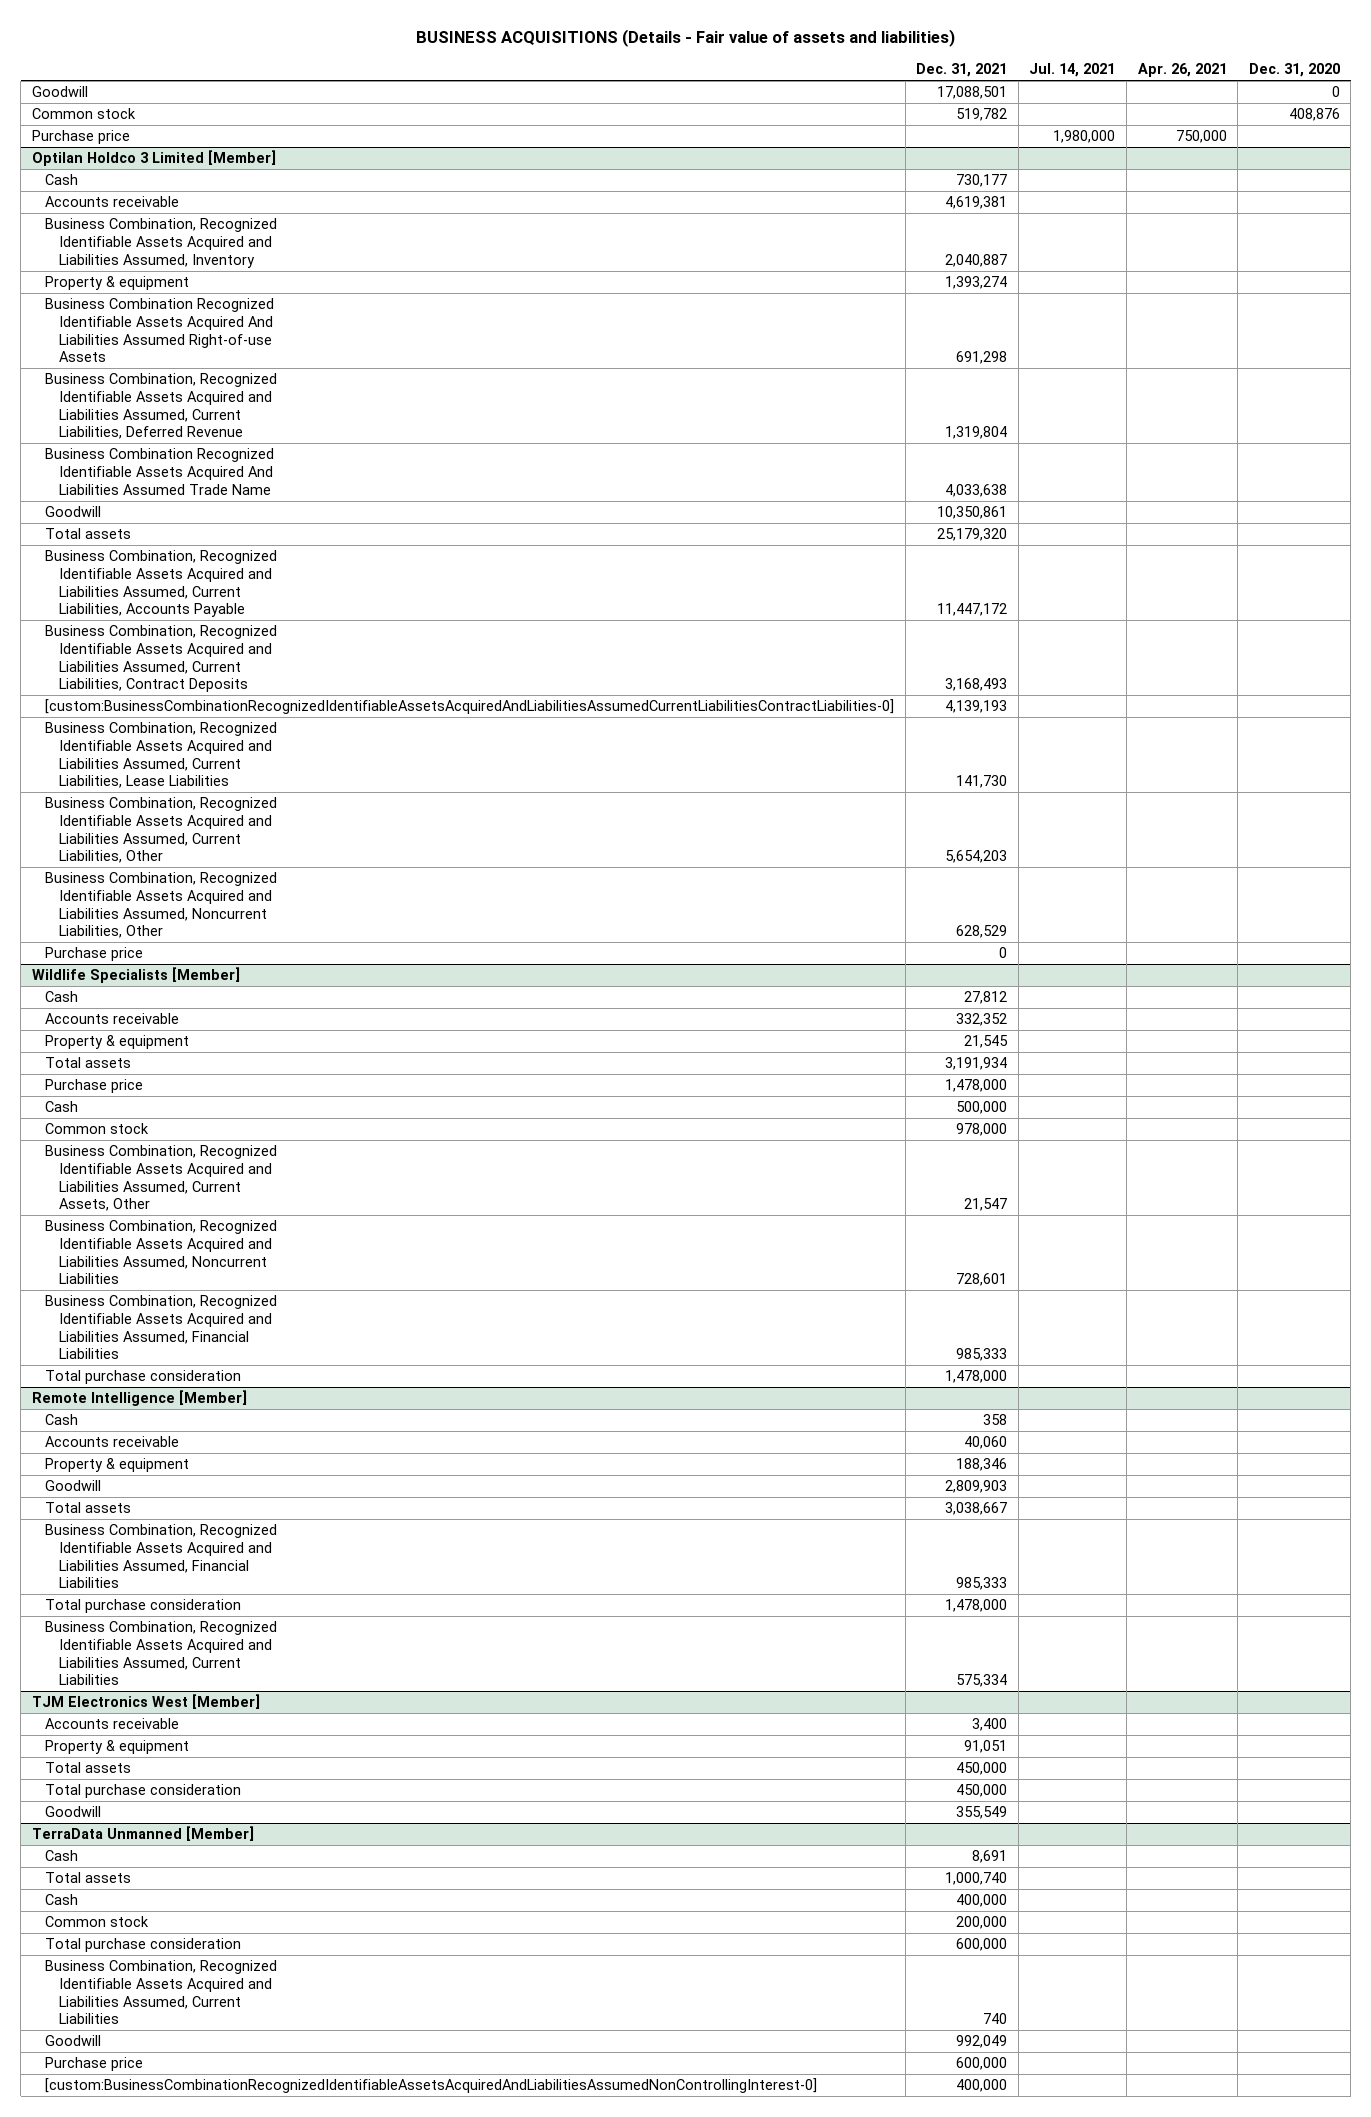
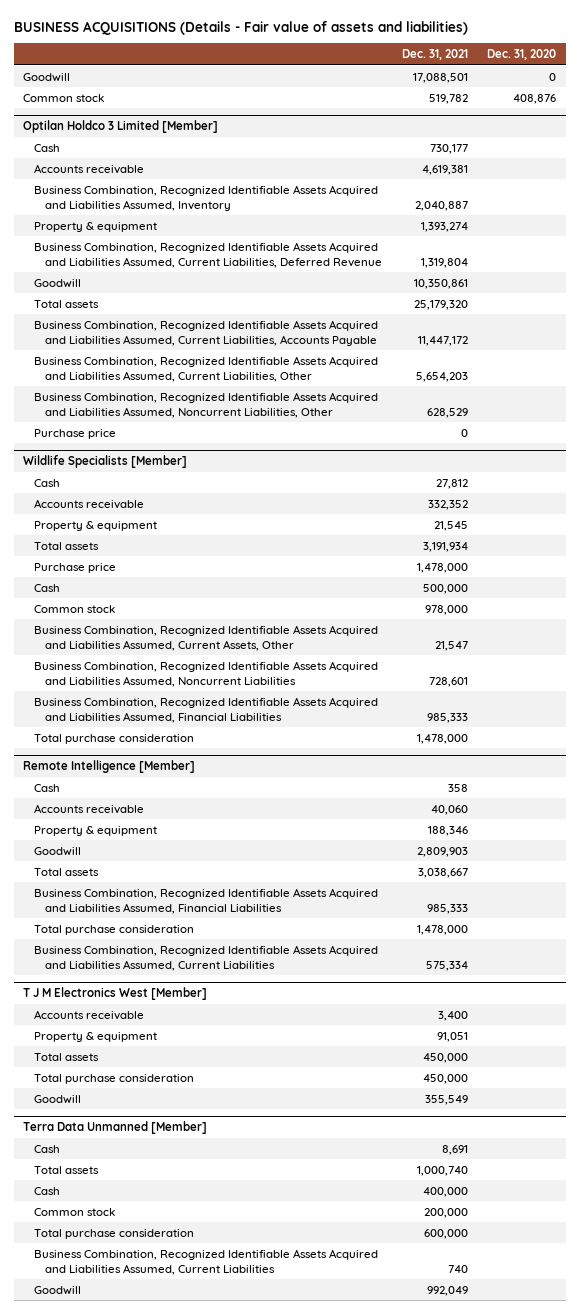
- | Dec. 31, 2021 | Jul. 14, 2021 | Apr. 26, 2021 | Dec. 31, 2020
+ | Dec. 31, 2021 | Dec. 31, 2020
- Purchase price | | 1,980,000 | 750,000 |
@ Optilan Holdco 3 Limited [Member]
- Business Combination Recognized Identifiable Assets Acquired And Liabilities Assumed Right-of-use Assets | 691,298 | | |
- Business Combination Recognized Identifiable Assets Acquired And Liabilities Assumed Trade Name | 4,033,638 | | |
- Business Combination, Recognized Identifiable Assets Acquired and Liabilities Assumed, Current Liabilities, Contract Deposits | 3,168,493 | | |
- [custom:BusinessCombinationRecognizedIdentifiableAssetsAcquiredAndLiabilitiesAssumedCurrentLiabilitiesContractLiabilities-0] | 4,139,193 | | |
- Business Combination, Recognized Identifiable Assets Acquired and Liabilities Assumed, Current Liabilities, Lease Liabilities | 141,730 | | |
- TJM Electronics West [Member]
+ T J M Electronics West [Member]
- TerraData Unmanned [Member]
+ Terra Data Unmanned [Member]
- Purchase price | 600,000 | | |
- [custom:BusinessCombinationRecognizedIdentifiableAssetsAcquiredAndLiabilitiesAssumedNonControllingInterest-0] | 400,000 | | |

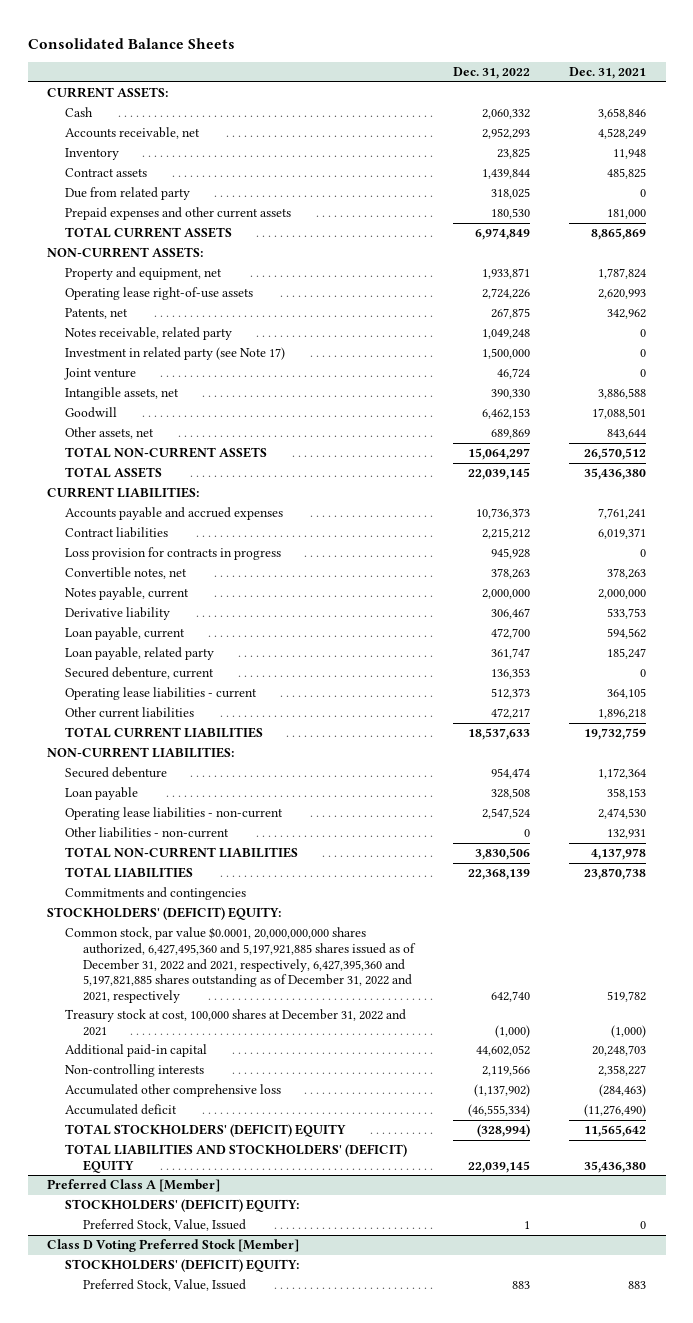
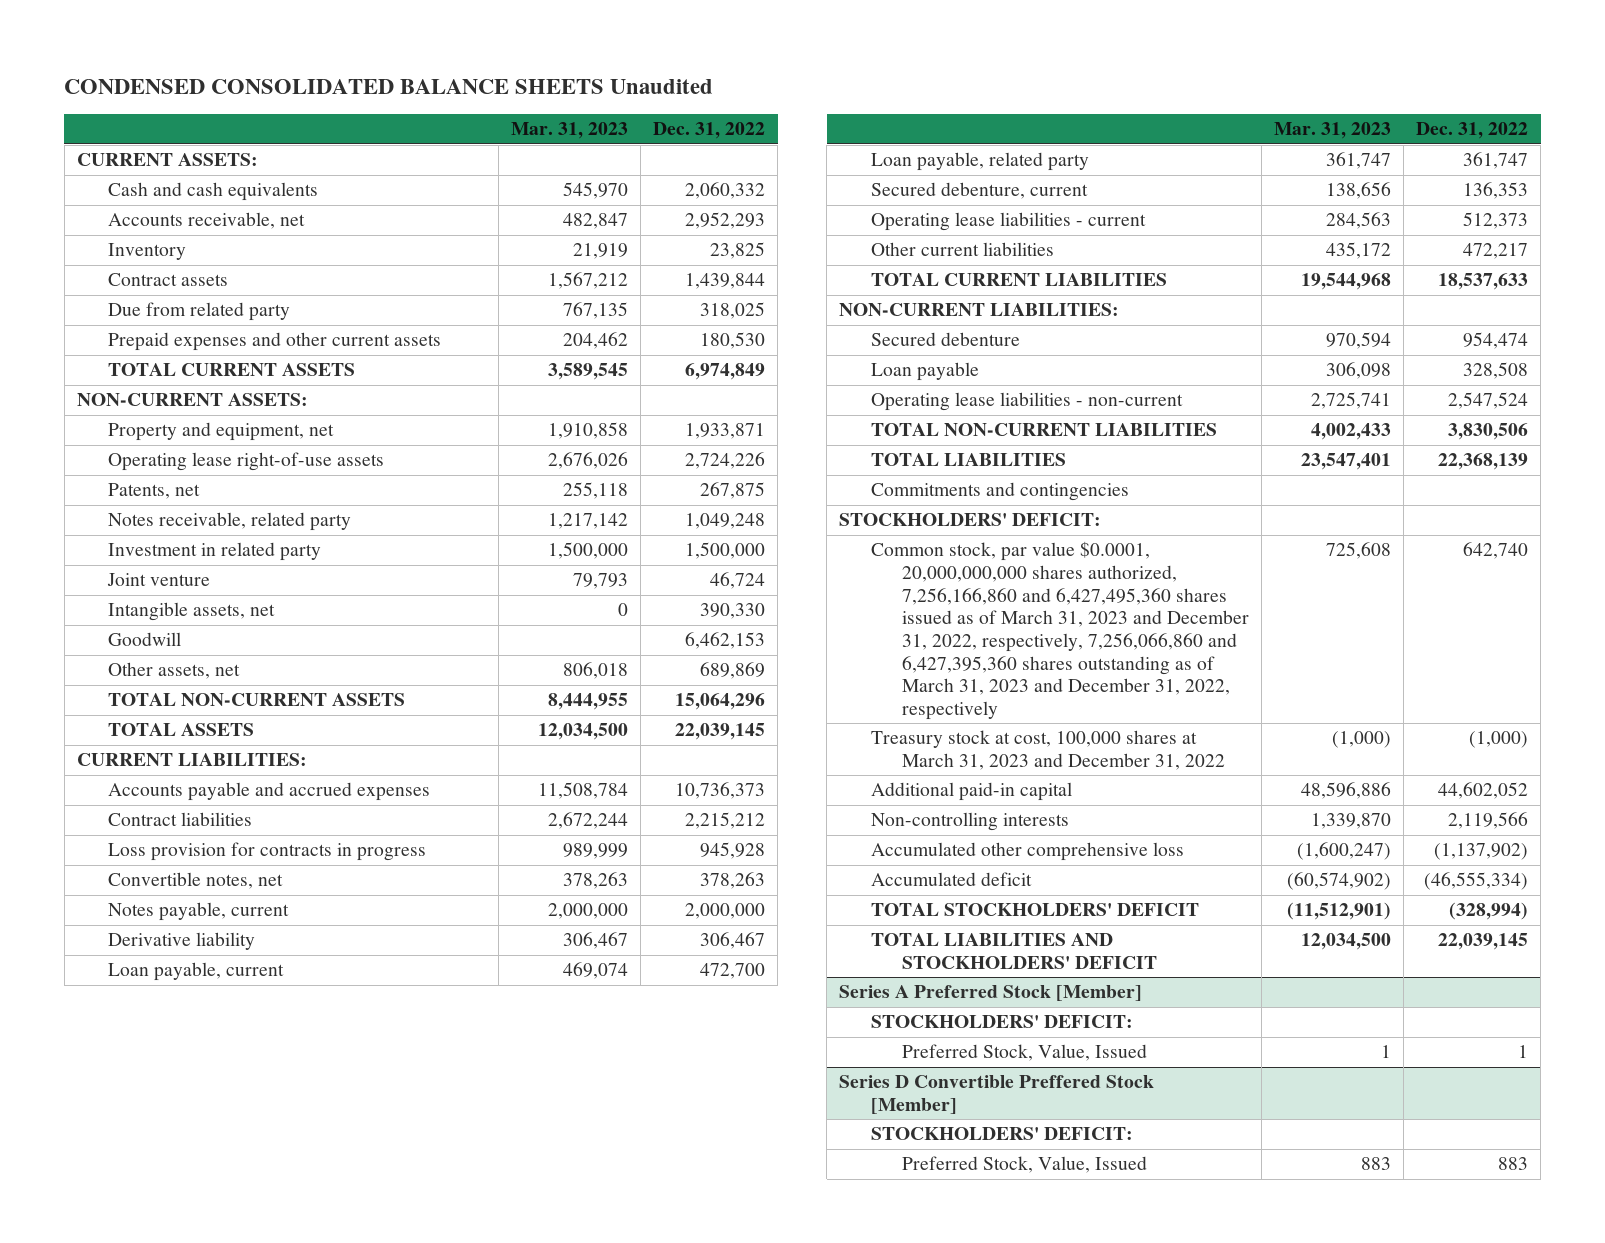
- Consolidated Balance Sheets
+ CONDENSED CONSOLIDATED BALANCE SHEETS Unaudited
- | Dec. 31, 2022 | Dec. 31, 2021
+ | Mar. 31, 2023 | Dec. 31, 2022
- Cash | 2,060,332 | 3,658,846
+ Cash and cash equivalents | 545,970 | 2,060,332
- Investment in related party (see Note 17) | 1,500,000 | 0
+ Investment in related party | 1,500,000 | 1,500,000
- TOTAL NON-CURRENT ASSETS | 15,064,297 | 26,570,512
+ TOTAL NON-CURRENT ASSETS | 8,444,955 | 15,064,296
- Other liabilities - non-current | 0 | 132,931
- STOCKHOLDERS' (DEFICIT) EQUITY:
- Common stock, par value $0.0001, 20,000,000,000 shares authorized, 6,427,495,360 and 5,197,921,885 shares issued as of December 31, 2022 and 2021, respectively, 6,427,395,360 and 5,197,821,885 shares outstanding as of December 31, 2022 and 2021, respectively | 642,740 | 519,782
- Treasury stock at cost, 100,000 shares at December 31, 2022 and 2021 | (1,000) | (1,000)
+ STOCKHOLDERS' DEFICIT:
+ Common stock, par value $0.0001, 20,000,000,000 shares authorized, 7,256,166,860 and 6,427,495,360 shares issued as of March 31, 2023 and December 31, 2022, respectively, 7,256,066,860 and 6,427,395,360 shares outstanding as of March 31, 2023 and December 31, 2022, respectively | 725,608 | 642,740
+ Treasury stock at cost, 100,000 shares at March 31, 2023 and December 31, 2022 | (1,000) | (1,000)
- TOTAL STOCKHOLDERS' (DEFICIT) EQUITY | (328,994) | 11,565,642
- TOTAL LIABILITIES AND STOCKHOLDERS' (DEFICIT) EQUITY | 22,039,145 | 35,436,380
- Preferred Class A [Member]
- STOCKHOLDERS' (DEFICIT) EQUITY:
+ TOTAL STOCKHOLDERS' DEFICIT | (11,512,901) | (328,994)
+ TOTAL LIABILITIES AND STOCKHOLDERS' DEFICIT | 12,034,500 | 22,039,145
+ Series A Preferred Stock [Member]
+ STOCKHOLDERS' DEFICIT:
- Class D Voting Preferred Stock [Member]
- STOCKHOLDERS' (DEFICIT) EQUITY:
+ Series D Convertible Preffered Stock [Member]
+ STOCKHOLDERS' DEFICIT:

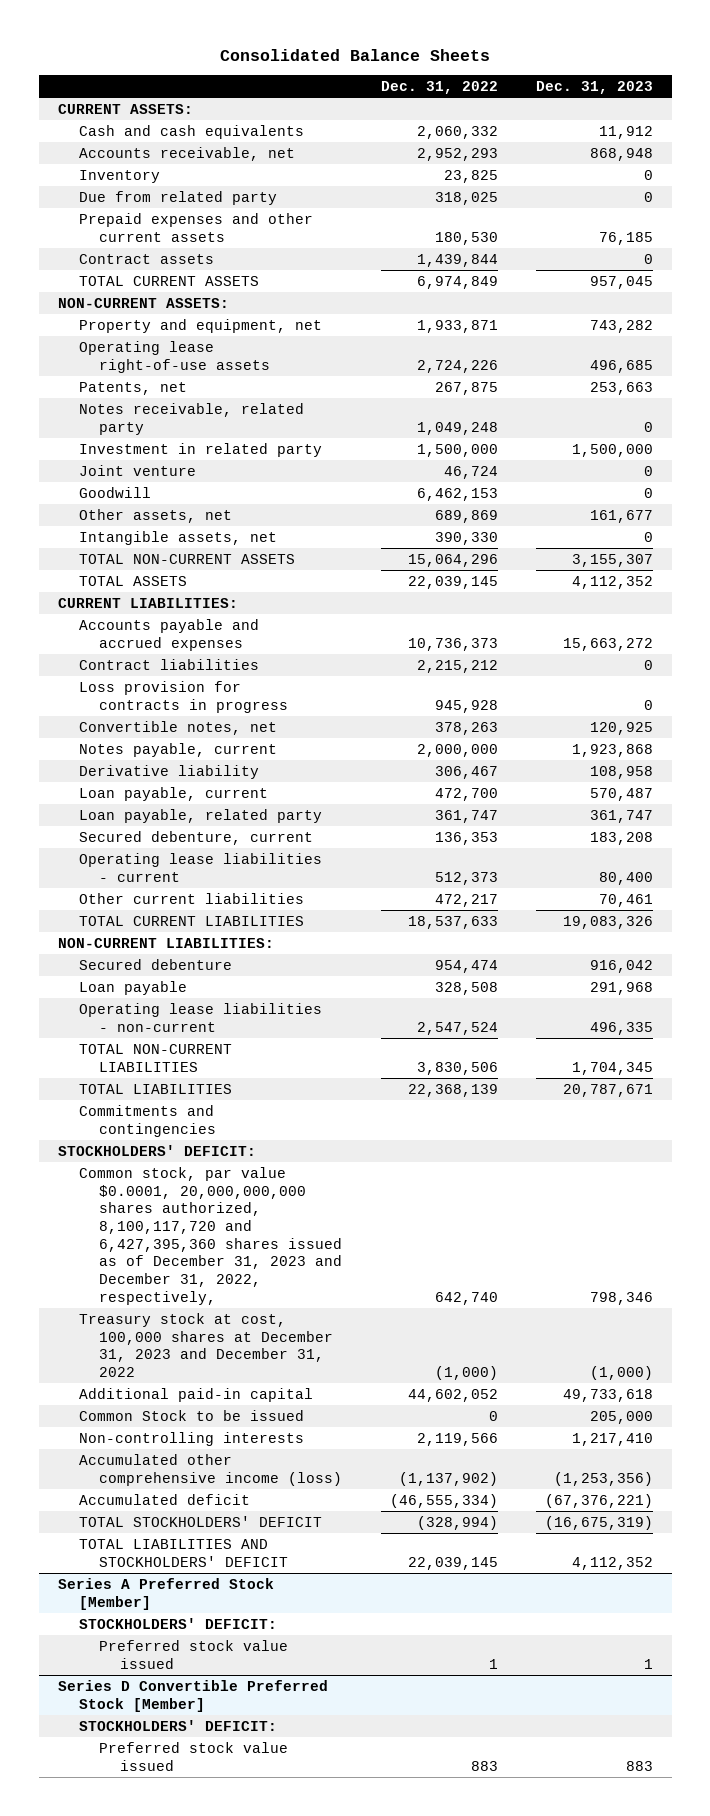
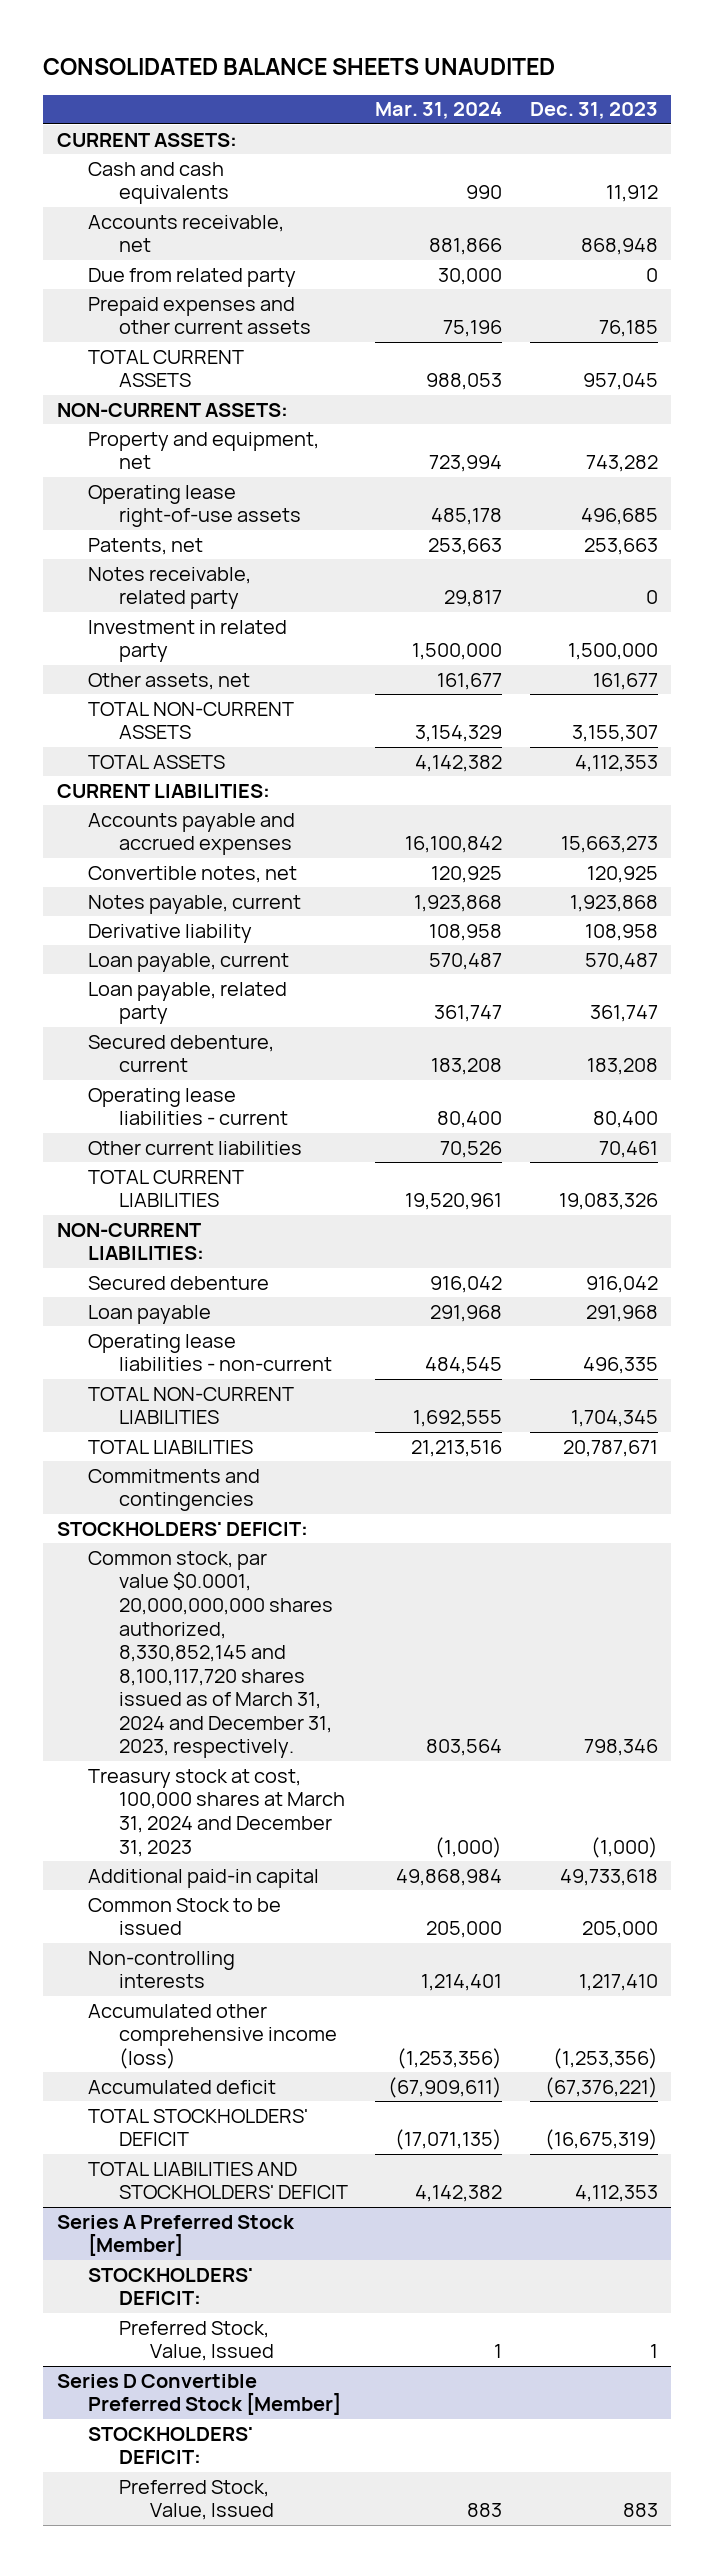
- Consolidated Balance Sheets
+ CONSOLIDATED BALANCE SHEETS UNAUDITED
- | Dec. 31, 2022 | Dec. 31, 2023
+ | Mar. 31, 2024 | Dec. 31, 2023
- Inventory | 23,825 | 0
- Contract assets | 1,439,844 | 0
- Joint venture | 46,724 | 0
- Goodwill | 6,462,153 | 0
- Intangible assets, net | 390,330 | 0
- TOTAL ASSETS | 22,039,145 | 4,112,352
+ TOTAL ASSETS | 4,142,382 | 4,112,353
- Accounts payable and accrued expenses | 10,736,373 | 15,663,272
- Contract liabilities | 2,215,212 | 0
- Loss provision for contracts in progress | 945,928 | 0
+ Accounts payable and accrued expenses | 16,100,842 | 15,663,273
- Common stock, par value $0.0001, 20,000,000,000 shares authorized, 8,100,117,720 and 6,427,395,360 shares issued as of December 31, 2023 and December 31, 2022, respectively, | 642,740 | 798,346
- Treasury stock at cost, 100,000 shares at December 31, 2023 and December 31, 2022 | (1,000) | (1,000)
+ Common stock, par value $0.0001, 20,000,000,000 shares authorized, 8,330,852,145 and 8,100,117,720 shares issued as of March 31, 2024 and December 31, 2023, respectively. | 803,564 | 798,346
+ Treasury stock at cost, 100,000 shares at March 31, 2024 and December 31, 2023 | (1,000) | (1,000)
- TOTAL LIABILITIES AND STOCKHOLDERS' DEFICIT | 22,039,145 | 4,112,352
+ TOTAL LIABILITIES AND STOCKHOLDERS' DEFICIT | 4,142,382 | 4,112,353
@ Series A Preferred Stock [Member]
- Preferred stock value issued | 1 | 1
+ Preferred Stock, Value, Issued | 1 | 1
@ Series D Convertible Preferred Stock [Member]
- Preferred stock value issued | 883 | 883
+ Preferred Stock, Value, Issued | 883 | 883

